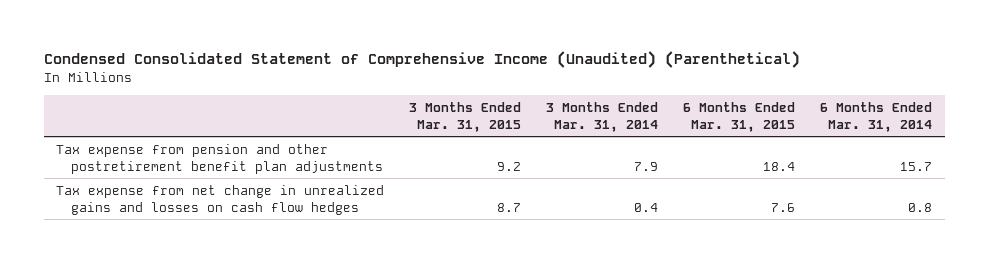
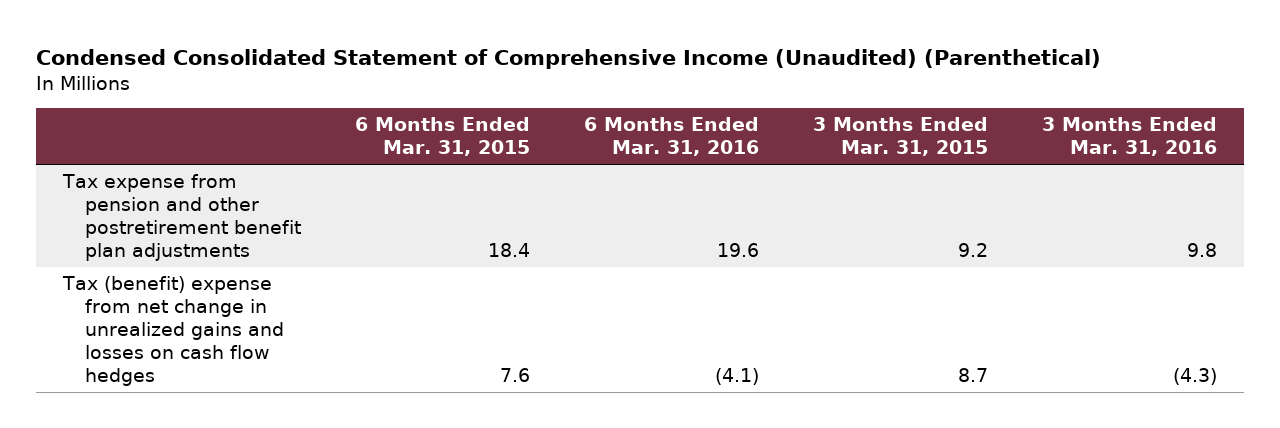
- | 3 Months Ended Mar. 31, 2015 | 3 Months Ended Mar. 31, 2014 | 6 Months Ended Mar. 31, 2015 | 6 Months Ended Mar. 31, 2014
+ | 6 Months Ended Mar. 31, 2015 | 6 Months Ended Mar. 31, 2016 | 3 Months Ended Mar. 31, 2015 | 3 Months Ended Mar. 31, 2016
- Tax expense from net change in unrealized gains and losses on cash flow hedges | 8.7 | 0.4 | 7.6 | 0.8
+ Tax (benefit) expense from net change in unrealized gains and losses on cash flow hedges | 7.6 | (4.1) | 8.7 | (4.3)

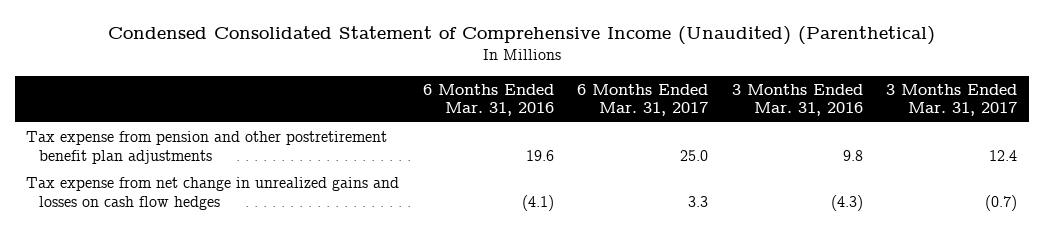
- | 6 Months Ended Mar. 31, 2015 | 6 Months Ended Mar. 31, 2016 | 3 Months Ended Mar. 31, 2015 | 3 Months Ended Mar. 31, 2016
+ | 6 Months Ended Mar. 31, 2016 | 6 Months Ended Mar. 31, 2017 | 3 Months Ended Mar. 31, 2016 | 3 Months Ended Mar. 31, 2017
- Tax (benefit) expense from net change in unrealized gains and losses on cash flow hedges | 7.6 | (4.1) | 8.7 | (4.3)
+ Tax expense from net change in unrealized gains and losses on cash flow hedges | (4.1) | 3.3 | (4.3) | (0.7)

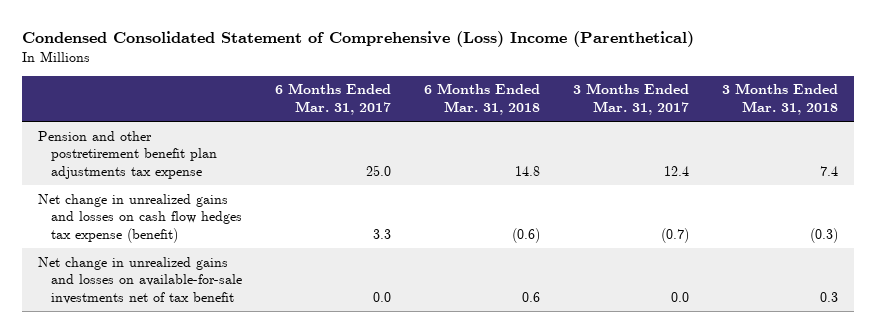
- Condensed Consolidated Statement of Comprehensive Income (Unaudited) (Parenthetical)
+ Condensed Consolidated Statement of Comprehensive (Loss) Income (Parenthetical)
- | 6 Months Ended Mar. 31, 2016 | 6 Months Ended Mar. 31, 2017 | 3 Months Ended Mar. 31, 2016 | 3 Months Ended Mar. 31, 2017
+ | 6 Months Ended Mar. 31, 2017 | 6 Months Ended Mar. 31, 2018 | 3 Months Ended Mar. 31, 2017 | 3 Months Ended Mar. 31, 2018
- Tax expense from pension and other postretirement benefit plan adjustments | 19.6 | 25.0 | 9.8 | 12.4
- Tax expense from net change in unrealized gains and losses on cash flow hedges | (4.1) | 3.3 | (4.3) | (0.7)
+ Pension and other postretirement benefit plan adjustments tax expense | 25.0 | 14.8 | 12.4 | 7.4
+ Net change in unrealized gains and losses on cash flow hedges tax expense (benefit) | 3.3 | (0.6) | (0.7) | (0.3)
+ Net change in unrealized gains and losses on available-for-sale investments net of tax benefit | 0.0 | 0.6 | 0.0 | 0.3

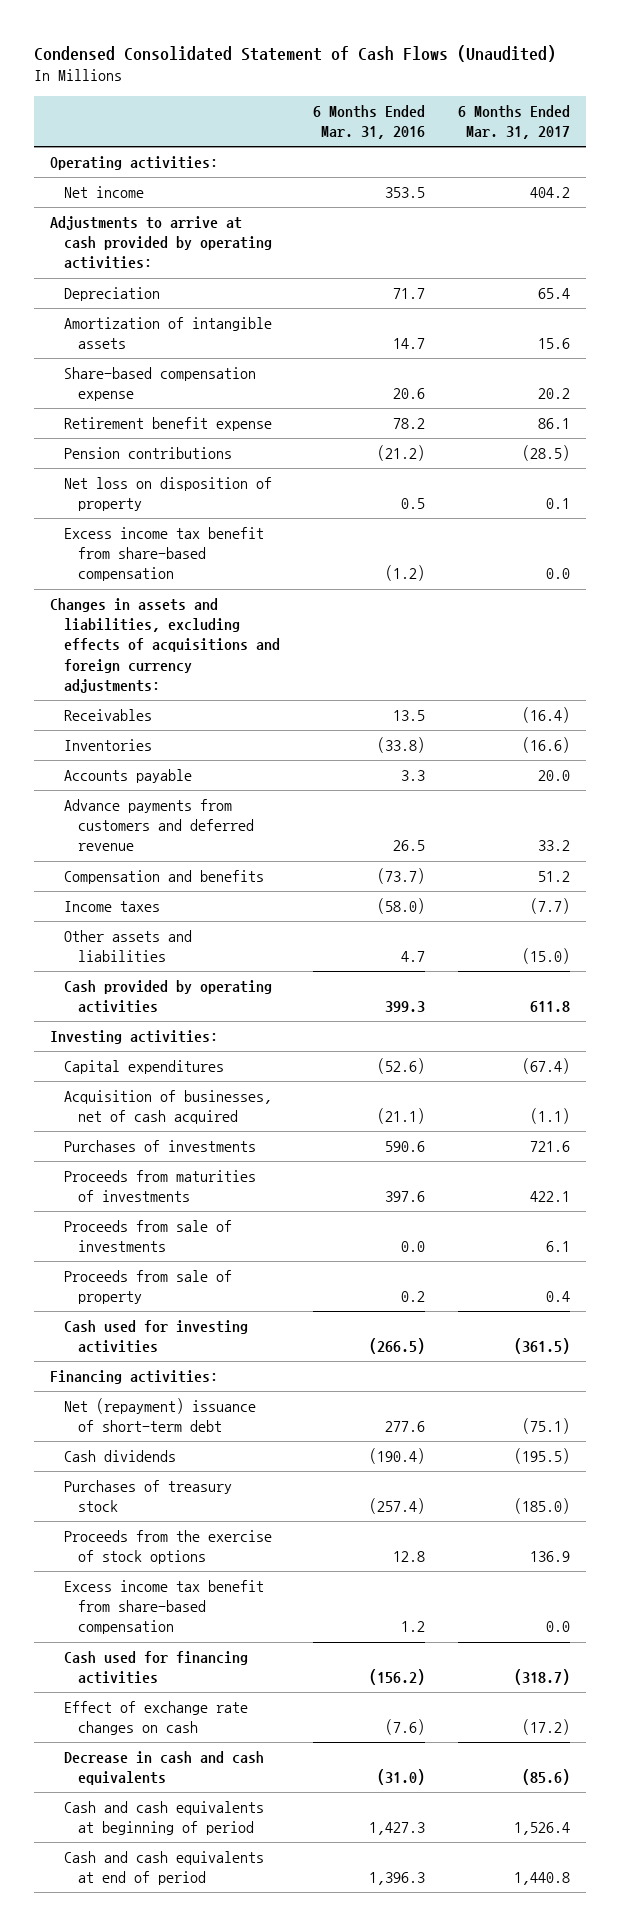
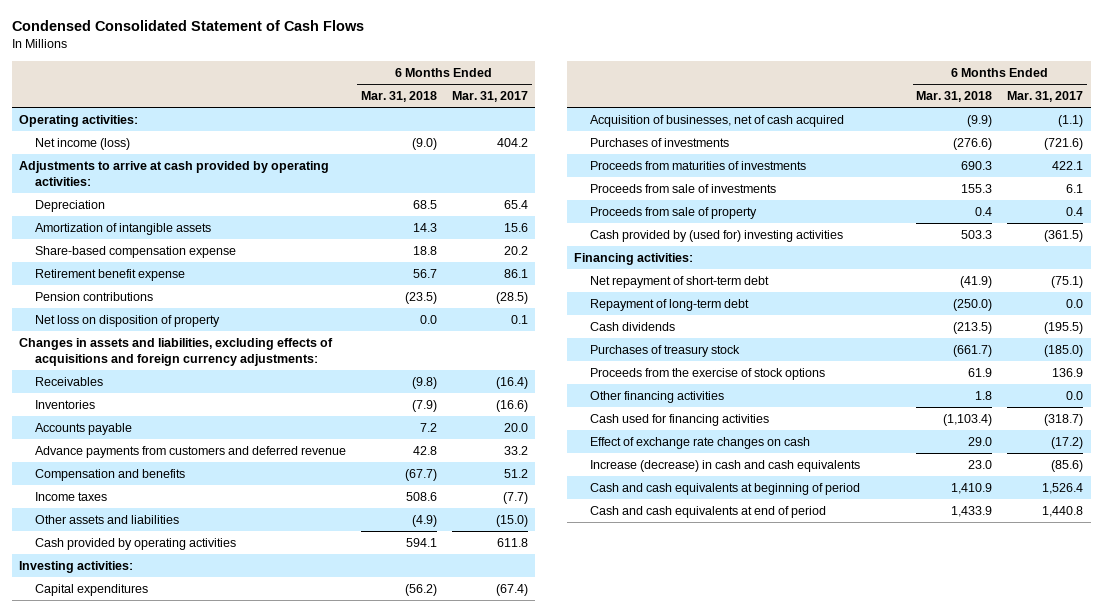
- Condensed Consolidated Statement of Cash Flows (Unaudited)
+ Condensed Consolidated Statement of Cash Flows
- | 6 Months Ended Mar. 31, 2016 | 6 Months Ended Mar. 31, 2017
+ | 6 Months Ended Mar. 31, 2018 | 6 Months Ended Mar. 31, 2017
- Net income | 353.5 | 404.2
+ Net income (loss) | (9.0) | 404.2
- Excess income tax benefit from share-based compensation | (1.2) | 0.0
- Purchases of investments | 590.6 | 721.6
+ Purchases of investments | (276.6) | (721.6)
- Cash used for investing activities | (266.5) | (361.5)
+ Cash provided by (used for) investing activities | 503.3 | (361.5)
- Net (repayment) issuance of short-term debt | 277.6 | (75.1)
+ Net repayment of short-term debt | (41.9) | (75.1)
+ Repayment of long-term debt | (250.0) | 0.0
- Excess income tax benefit from share-based compensation | 1.2 | 0.0
+ Other financing activities | 1.8 | 0.0
- Decrease in cash and cash equivalents | (31.0) | (85.6)
+ Increase (decrease) in cash and cash equivalents | 23.0 | (85.6)

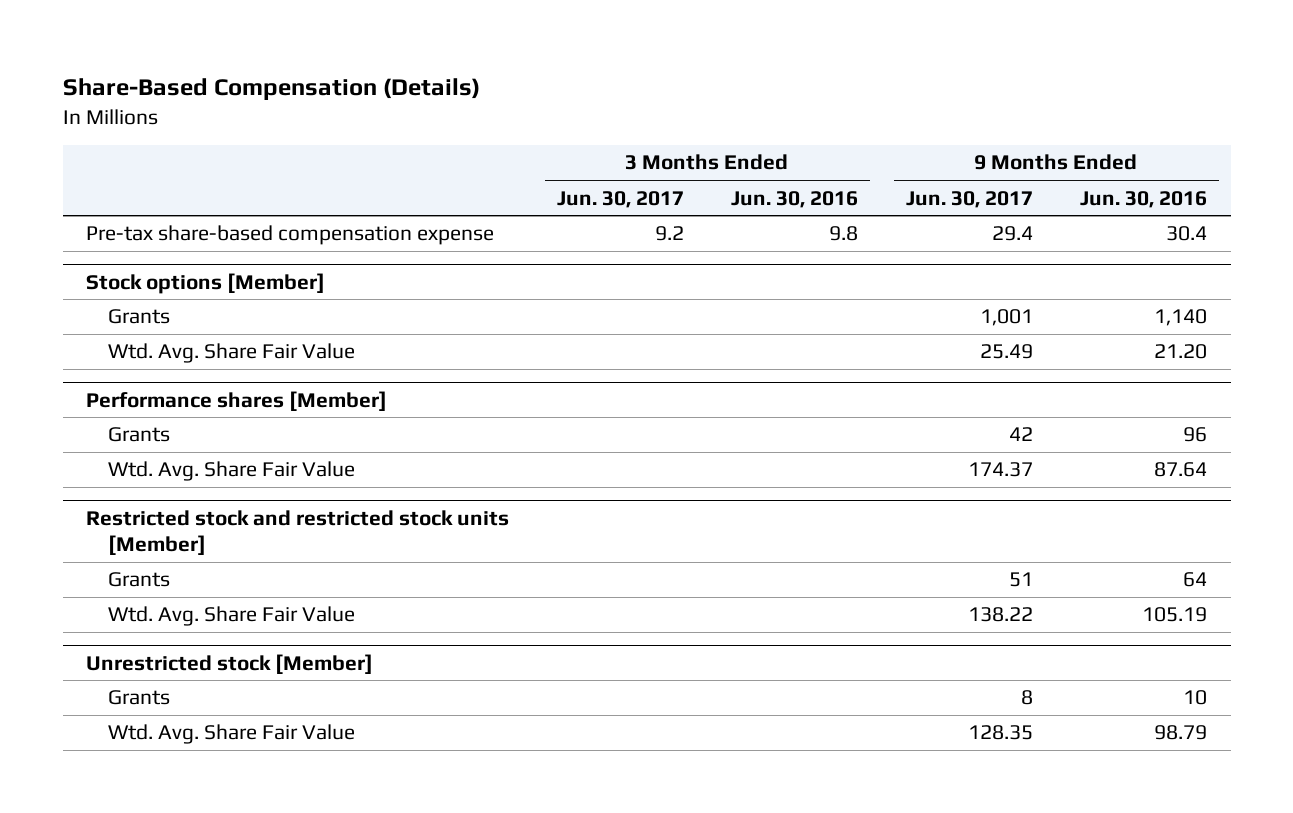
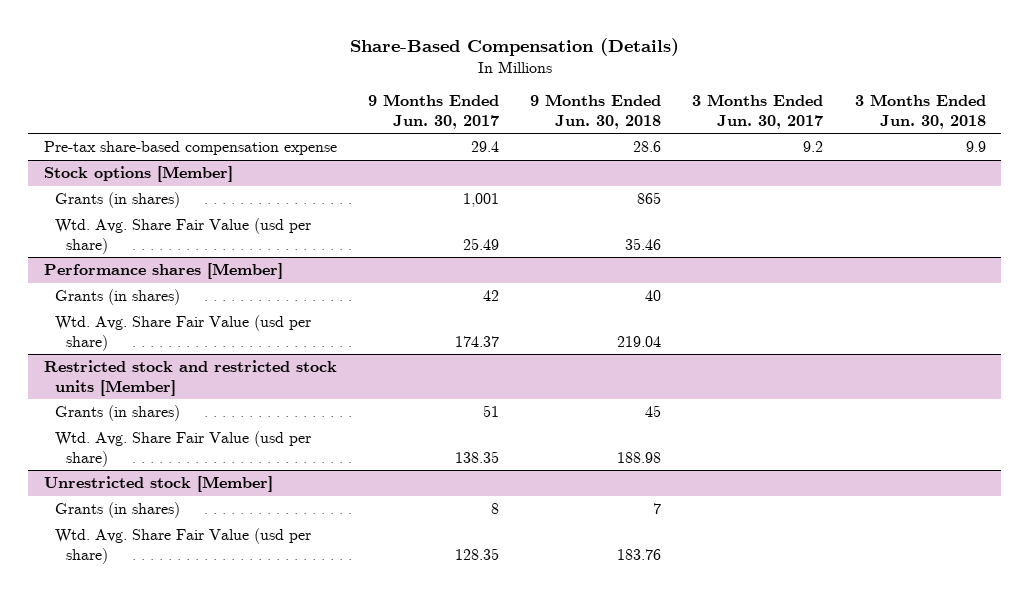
- | 3 Months Ended Jun. 30, 2017 | 3 Months Ended Jun. 30, 2016 | 9 Months Ended Jun. 30, 2017 | 9 Months Ended Jun. 30, 2016
+ | 9 Months Ended Jun. 30, 2017 | 9 Months Ended Jun. 30, 2018 | 3 Months Ended Jun. 30, 2017 | 3 Months Ended Jun. 30, 2018
@ Stock options [Member]
- Grants | | | 1,001 | 1,140
- Wtd. Avg. Share Fair Value | | | 25.49 | 21.20
+ Grants (in shares) | 1,001 | 865 | |
+ Wtd. Avg. Share Fair Value (usd per share) | 25.49 | 35.46 | |
@ Performance shares [Member]
- Grants | | | 42 | 96
- Wtd. Avg. Share Fair Value | | | 174.37 | 87.64
+ Grants (in shares) | 42 | 40 | |
+ Wtd. Avg. Share Fair Value (usd per share) | 174.37 | 219.04 | |
@ Restricted stock and restricted stock units [Member]
- Grants | | | 51 | 64
- Wtd. Avg. Share Fair Value | | | 138.22 | 105.19
+ Grants (in shares) | 51 | 45 | |
+ Wtd. Avg. Share Fair Value (usd per share) | 138.35 | 188.98 | |
@ Unrestricted stock [Member]
- Grants | | | 8 | 10
- Wtd. Avg. Share Fair Value | | | 128.35 | 98.79
+ Grants (in shares) | 8 | 7 | |
+ Wtd. Avg. Share Fair Value (usd per share) | 128.35 | 183.76 | |

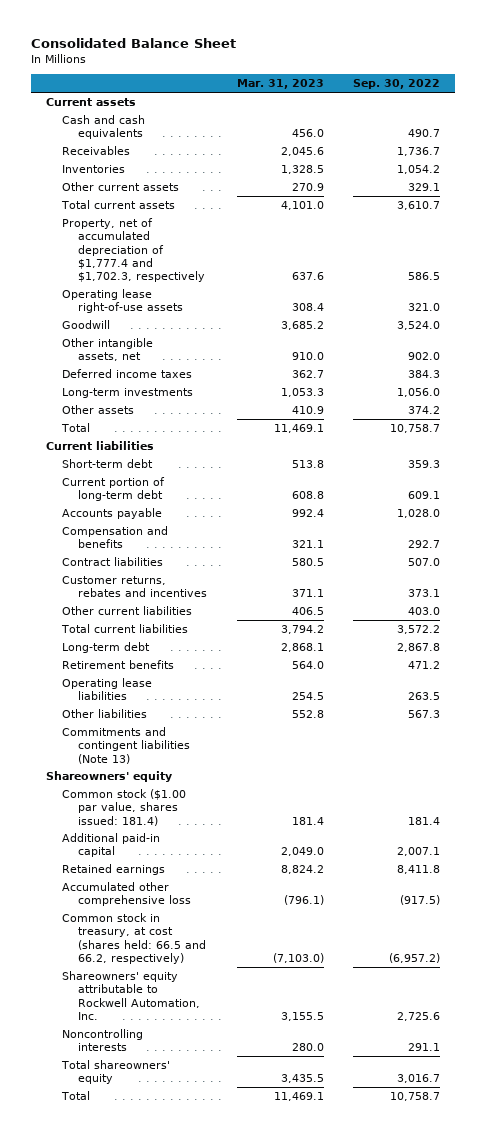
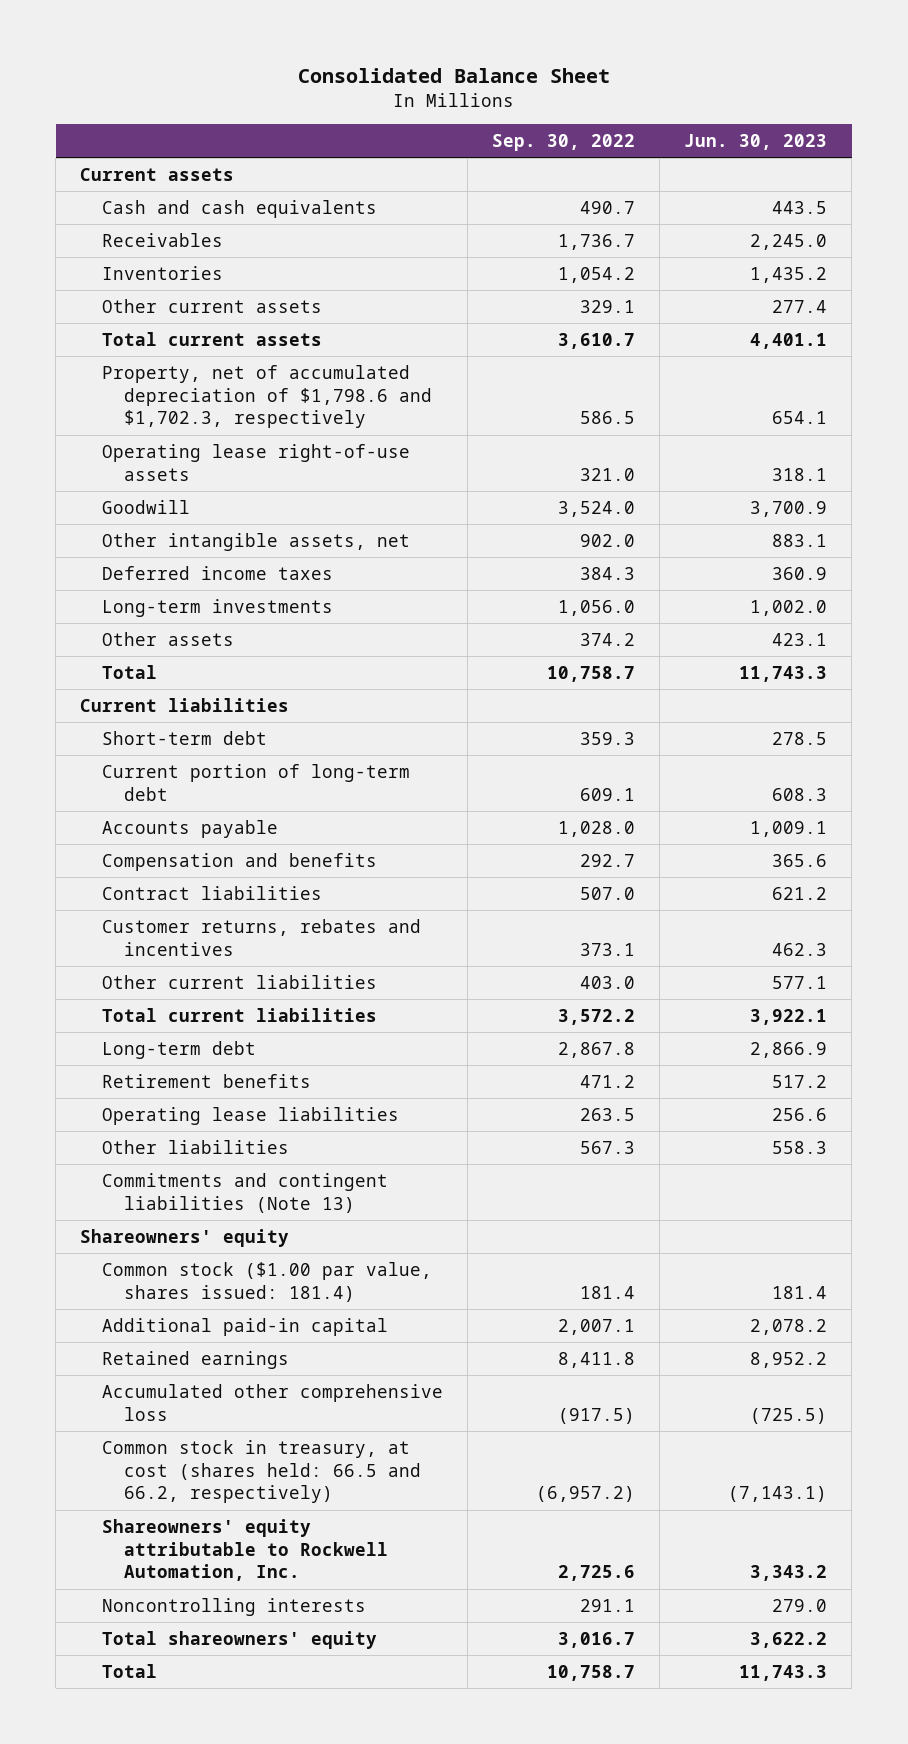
- | Mar. 31, 2023 | Sep. 30, 2022
+ | Sep. 30, 2022 | Jun. 30, 2023
- Property, net of accumulated depreciation of $1,777.4 and $1,702.3, respectively | 637.6 | 586.5
+ Property, net of accumulated depreciation of $1,798.6 and $1,702.3, respectively | 586.5 | 654.1

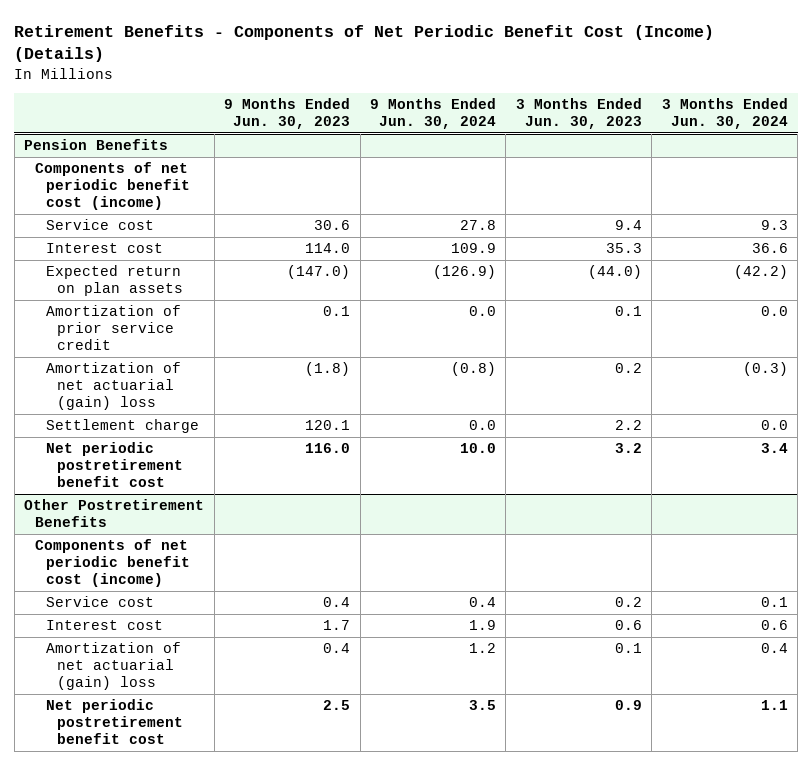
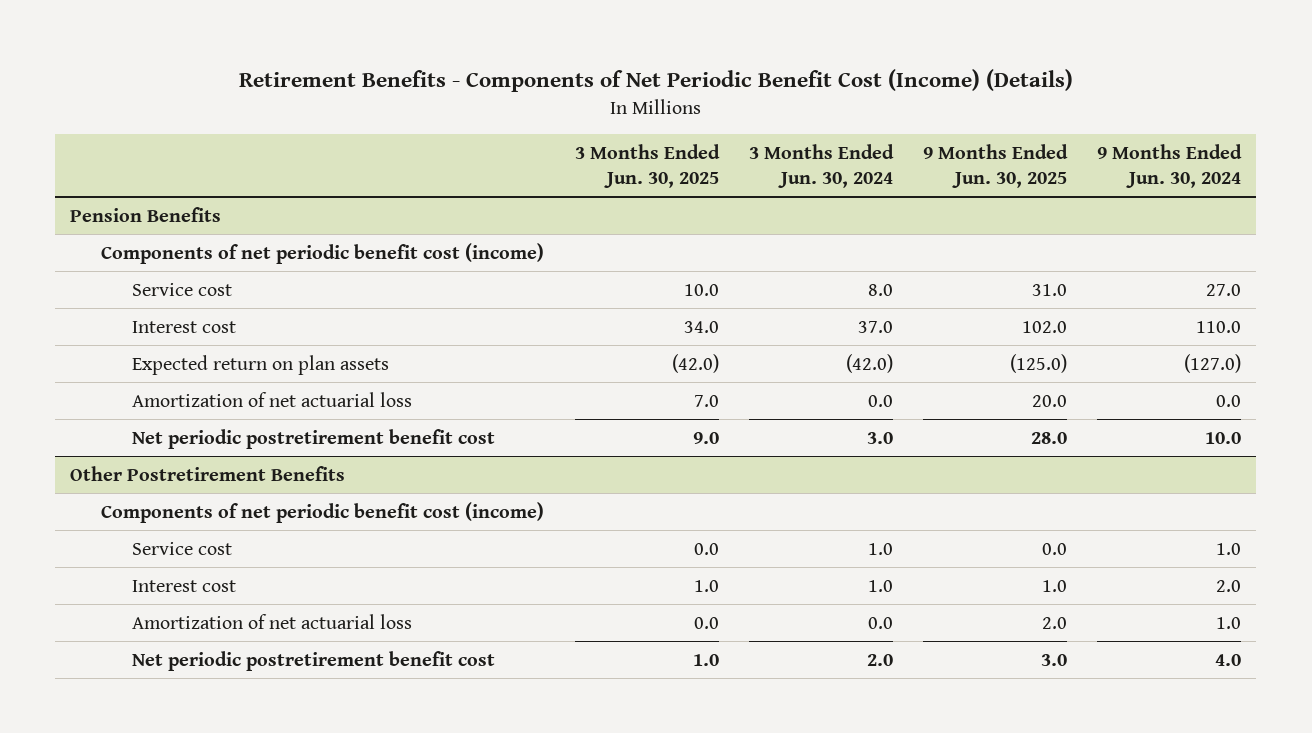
- | 9 Months Ended Jun. 30, 2023 | 9 Months Ended Jun. 30, 2024 | 3 Months Ended Jun. 30, 2023 | 3 Months Ended Jun. 30, 2024
+ | 3 Months Ended Jun. 30, 2025 | 3 Months Ended Jun. 30, 2024 | 9 Months Ended Jun. 30, 2025 | 9 Months Ended Jun. 30, 2024
@ Pension Benefits
- Service cost | 30.6 | 27.8 | 9.4 | 9.3
- Interest cost | 114.0 | 109.9 | 35.3 | 36.6
- Expected return on plan assets | (147.0) | (126.9) | (44.0) | (42.2)
- Amortization of prior service credit | 0.1 | 0.0 | 0.1 | 0.0
- Amortization of net actuarial (gain) loss | (1.8) | (0.8) | 0.2 | (0.3)
- Settlement charge | 120.1 | 0.0 | 2.2 | 0.0
- Net periodic postretirement benefit cost | 116.0 | 10.0 | 3.2 | 3.4
+ Service cost | 10.0 | 8.0 | 31.0 | 27.0
+ Interest cost | 34.0 | 37.0 | 102.0 | 110.0
+ Expected return on plan assets | (42.0) | (42.0) | (125.0) | (127.0)
+ Amortization of net actuarial loss | 7.0 | 0.0 | 20.0 | 0.0
+ Net periodic postretirement benefit cost | 9.0 | 3.0 | 28.0 | 10.0
@ Other Postretirement Benefits
- Service cost | 0.4 | 0.4 | 0.2 | 0.1
- Interest cost | 1.7 | 1.9 | 0.6 | 0.6
- Amortization of net actuarial (gain) loss | 0.4 | 1.2 | 0.1 | 0.4
- Net periodic postretirement benefit cost | 2.5 | 3.5 | 0.9 | 1.1
+ Service cost | 0.0 | 1.0 | 0.0 | 1.0
+ Interest cost | 1.0 | 1.0 | 1.0 | 2.0
+ Amortization of net actuarial loss | 0.0 | 0.0 | 2.0 | 1.0
+ Net periodic postretirement benefit cost | 1.0 | 2.0 | 3.0 | 4.0

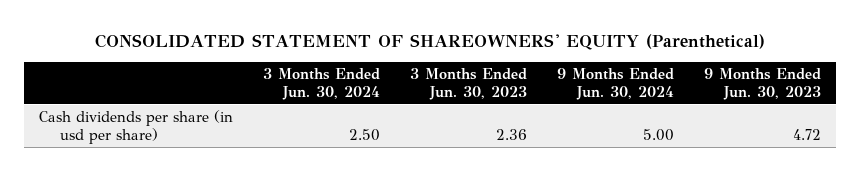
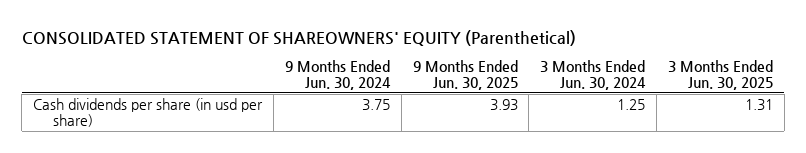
- | 3 Months Ended Jun. 30, 2024 | 3 Months Ended Jun. 30, 2023 | 9 Months Ended Jun. 30, 2024 | 9 Months Ended Jun. 30, 2023
+ | 9 Months Ended Jun. 30, 2024 | 9 Months Ended Jun. 30, 2025 | 3 Months Ended Jun. 30, 2024 | 3 Months Ended Jun. 30, 2025
- Cash dividends per share (in usd per share) | 2.50 | 2.36 | 5.00 | 4.72
+ Cash dividends per share (in usd per share) | 3.75 | 3.93 | 1.25 | 1.31

